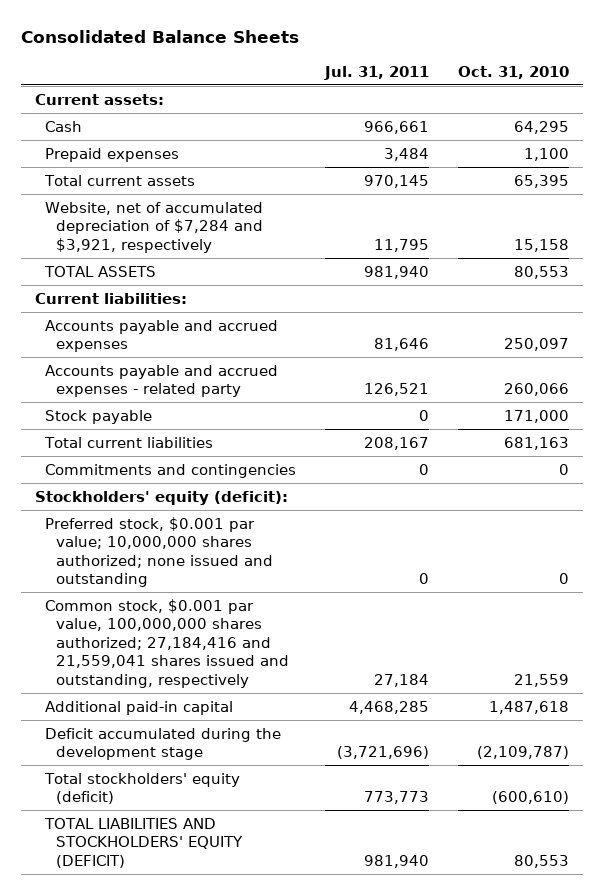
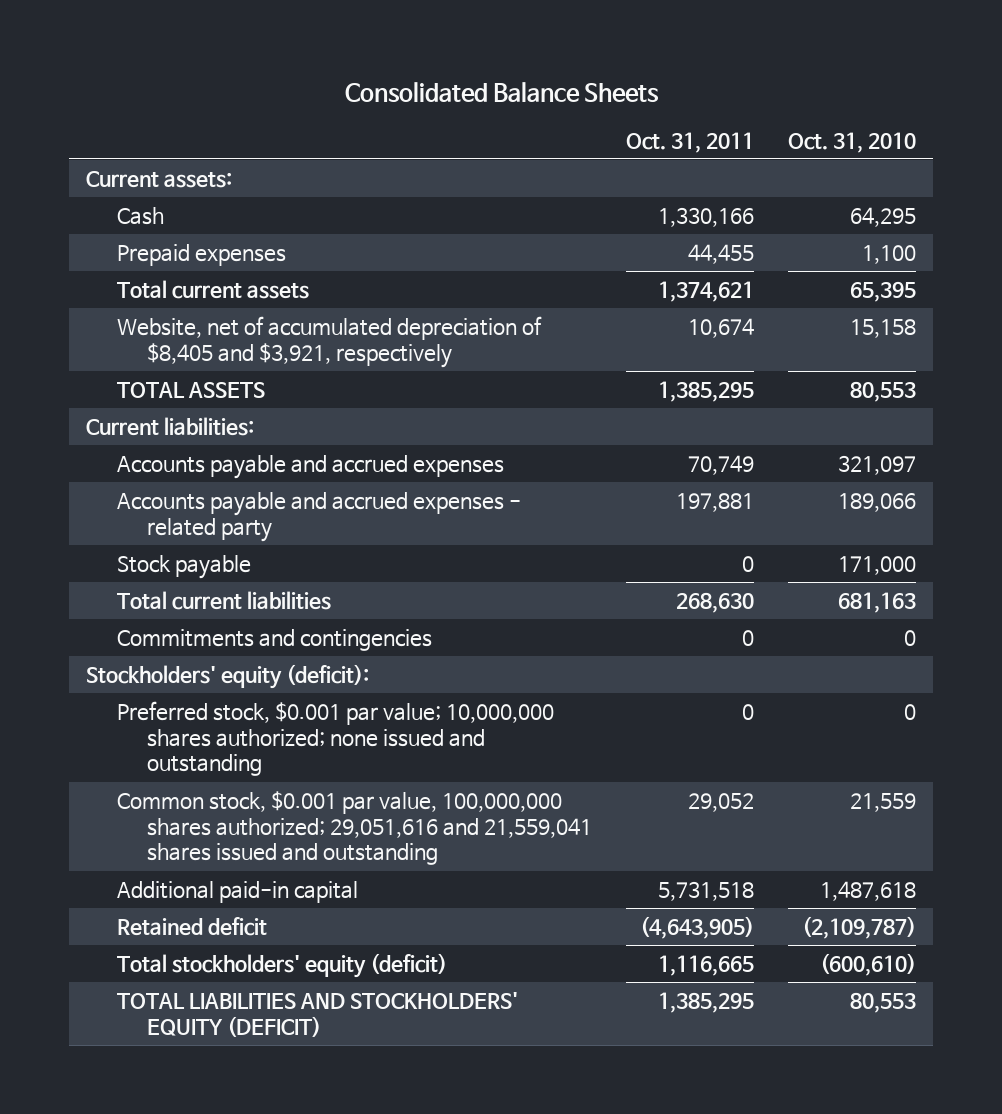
- | Jul. 31, 2011 | Oct. 31, 2010
+ | Oct. 31, 2011 | Oct. 31, 2010
- Website, net of accumulated depreciation of $7,284 and $3,921, respectively | 11,795 | 15,158
+ Website, net of accumulated depreciation of $8,405 and $3,921, respectively | 10,674 | 15,158
- Accounts payable and accrued expenses | 81,646 | 250,097
- Accounts payable and accrued expenses - related party | 126,521 | 260,066
+ Accounts payable and accrued expenses | 70,749 | 321,097
+ Accounts payable and accrued expenses - related party | 197,881 | 189,066
- Common stock, $0.001 par value, 100,000,000 shares authorized; 27,184,416 and 21,559,041 shares issued and outstanding, respectively | 27,184 | 21,559
+ Common stock, $0.001 par value, 100,000,000 shares authorized; 29,051,616 and 21,559,041 shares issued and outstanding | 29,052 | 21,559
- Deficit accumulated during the development stage | (3,721,696) | (2,109,787)
+ Retained deficit | (4,643,905) | (2,109,787)

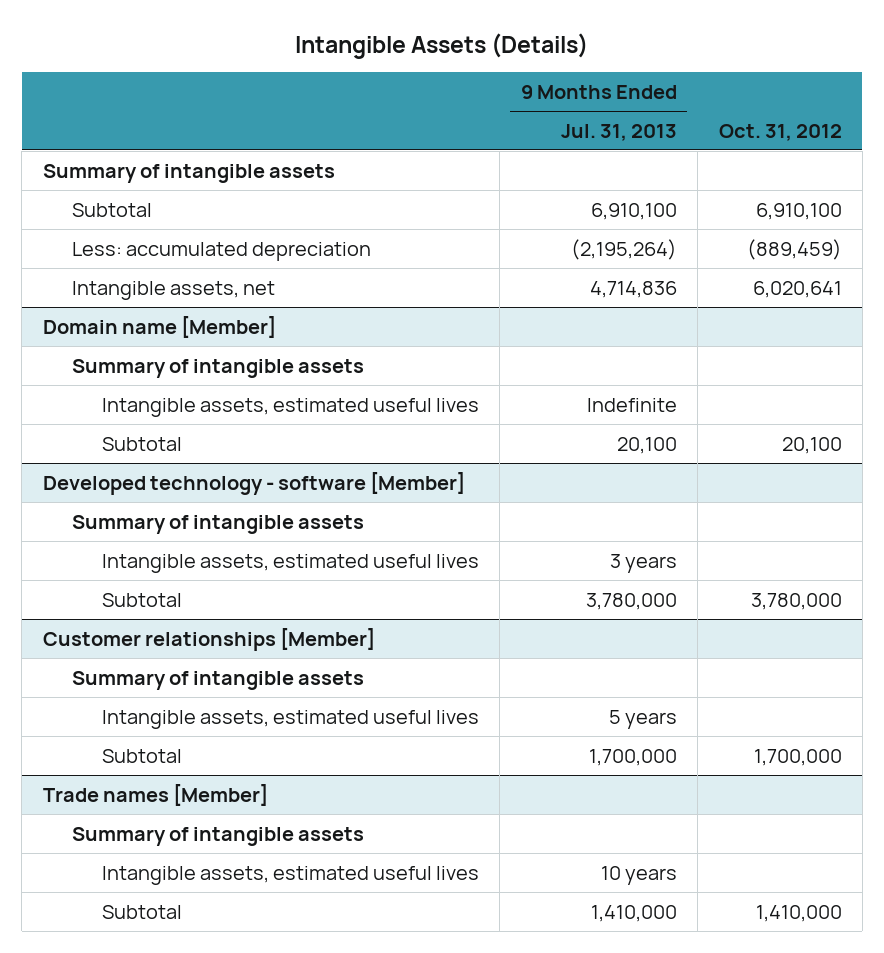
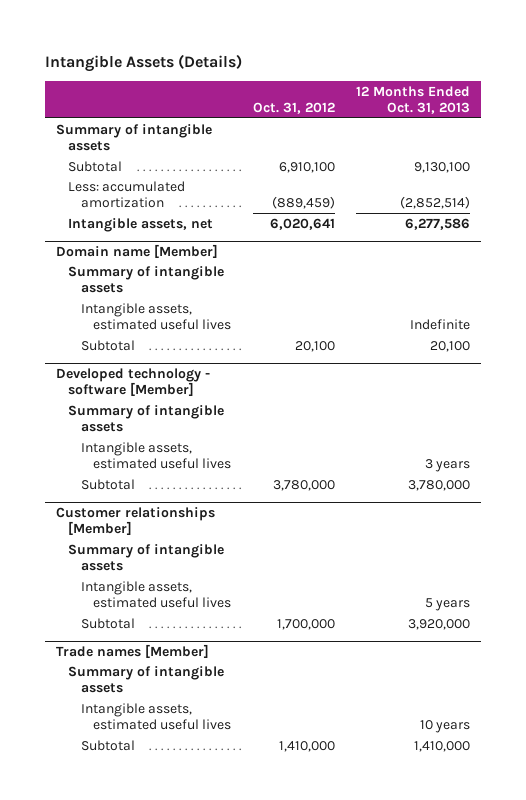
- | 9 Months Ended Jul. 31, 2013 | Oct. 31, 2012
+ | Oct. 31, 2012 | 12 Months Ended Oct. 31, 2013
- Less: accumulated depreciation | (2,195,264) | (889,459)
+ Less: accumulated amortization | (889,459) | (2,852,514)

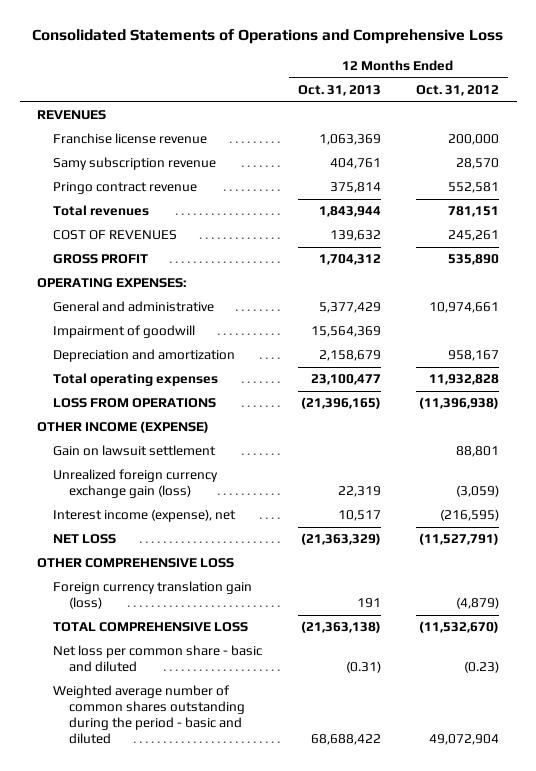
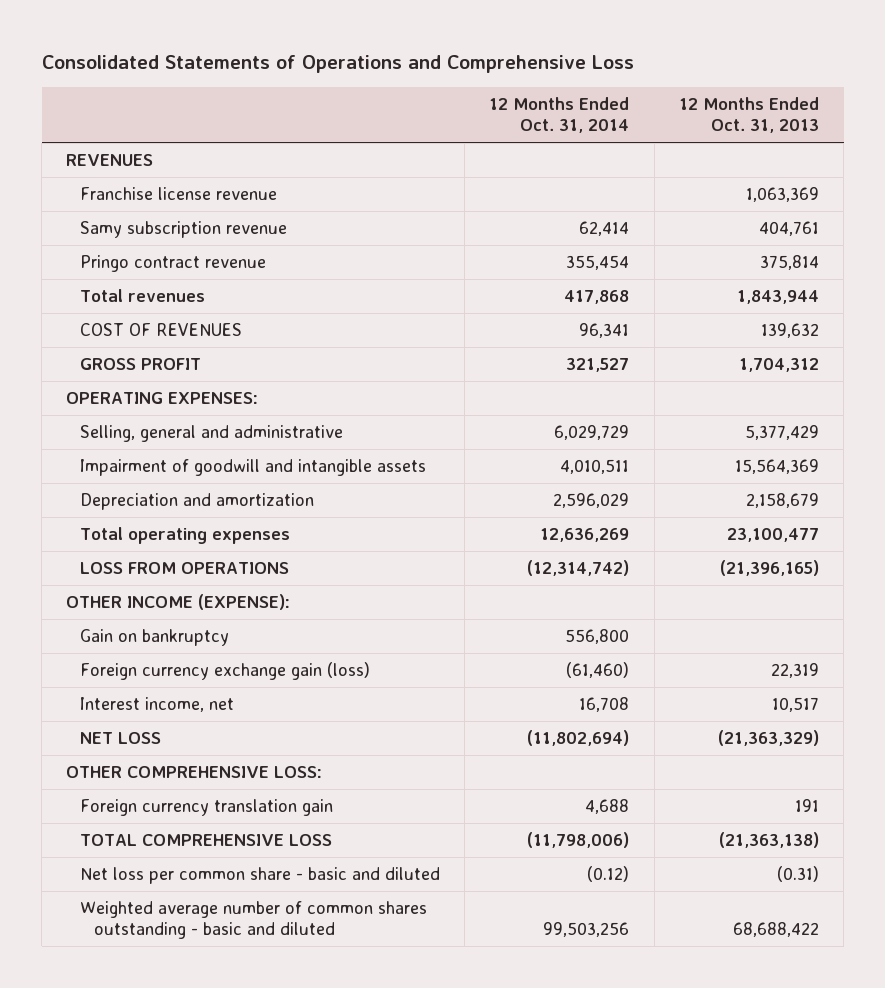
- | 12 Months Ended Oct. 31, 2013 | 12 Months Ended Oct. 31, 2012
+ | 12 Months Ended Oct. 31, 2014 | 12 Months Ended Oct. 31, 2013
- General and administrative | 5,377,429 | 10,974,661
- Impairment of goodwill | 15,564,369 |
+ Selling, general and administrative | 6,029,729 | 5,377,429
+ Impairment of goodwill and intangible assets | 4,010,511 | 15,564,369
- OTHER INCOME (EXPENSE)
- Gain on lawsuit settlement | | 88,801
- Unrealized foreign currency exchange gain (loss) | 22,319 | (3,059)
- Interest income (expense), net | 10,517 | (216,595)
+ OTHER INCOME (EXPENSE):
+ Gain on bankruptcy | 556,800 |
+ Foreign currency exchange gain (loss) | (61,460) | 22,319
+ Interest income, net | 16,708 | 10,517
- OTHER COMPREHENSIVE LOSS
- Foreign currency translation gain (loss) | 191 | (4,879)
+ OTHER COMPREHENSIVE LOSS:
+ Foreign currency translation gain | 4,688 | 191
- Weighted average number of common shares outstanding during the period - basic and diluted | 68,688,422 | 49,072,904
+ Weighted average number of common shares outstanding - basic and diluted | 99,503,256 | 68,688,422

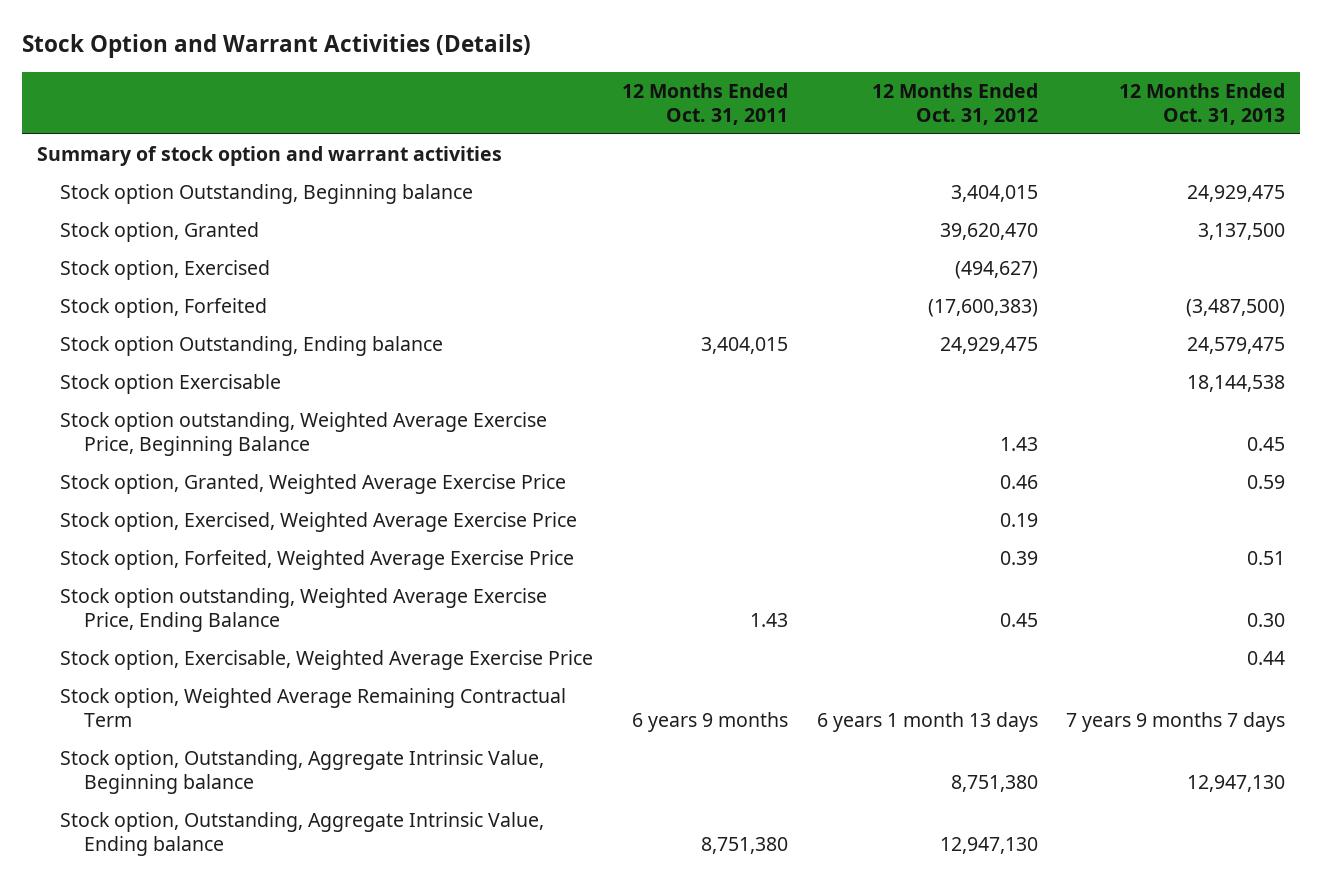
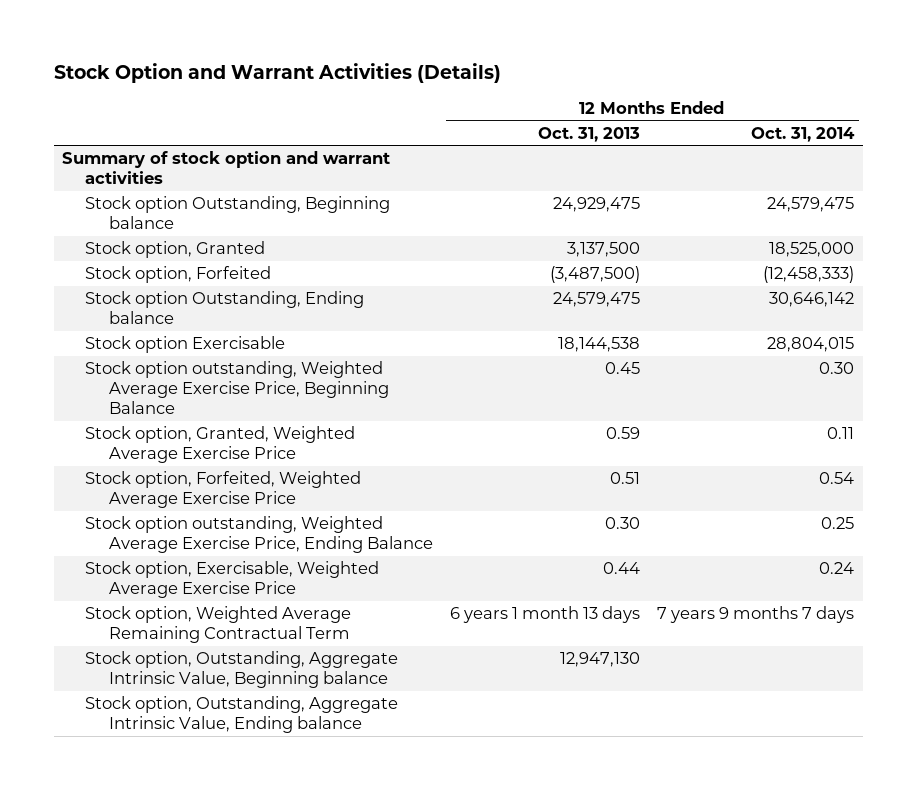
- | 12 Months Ended Oct. 31, 2011 | 12 Months Ended Oct. 31, 2012 | 12 Months Ended Oct. 31, 2013
+ | 12 Months Ended Oct. 31, 2013 | 12 Months Ended Oct. 31, 2014
- Stock option, Exercised | | (494,627) |
- Stock option, Exercised, Weighted Average Exercise Price | | 0.19 |
- Stock option, Weighted Average Remaining Contractual Term | 6 years 9 months | 6 years 1 month 13 days | 7 years 9 months 7 days
+ Stock option, Weighted Average Remaining Contractual Term | 6 years 1 month 13 days | 7 years 9 months 7 days

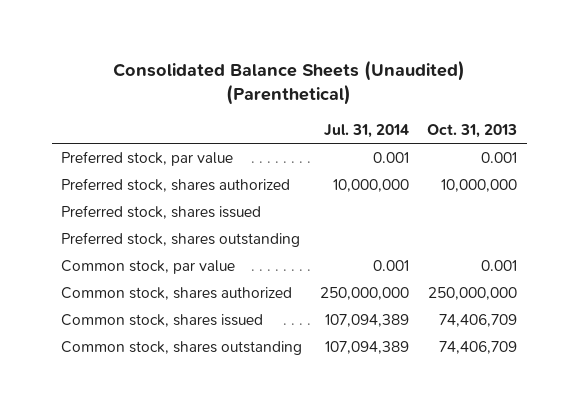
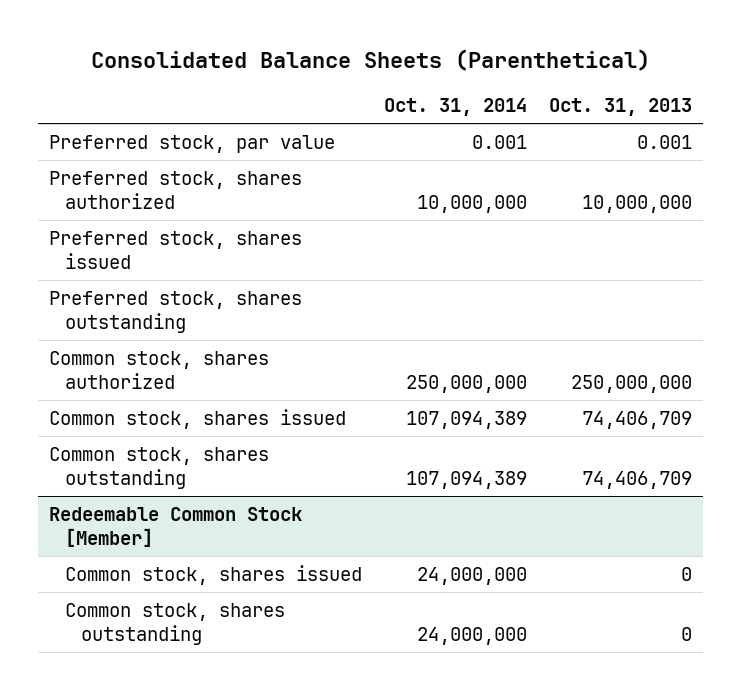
- Consolidated Balance Sheets (Unaudited) (Parenthetical)
+ Consolidated Balance Sheets (Parenthetical)
- | Jul. 31, 2014 | Oct. 31, 2013
+ | Oct. 31, 2014 | Oct. 31, 2013
- Common stock, par value | 0.001 | 0.001
+ Redeemable Common Stock [Member]
+ Common stock, shares issued | 24,000,000 | 0
+ Common stock, shares outstanding | 24,000,000 | 0

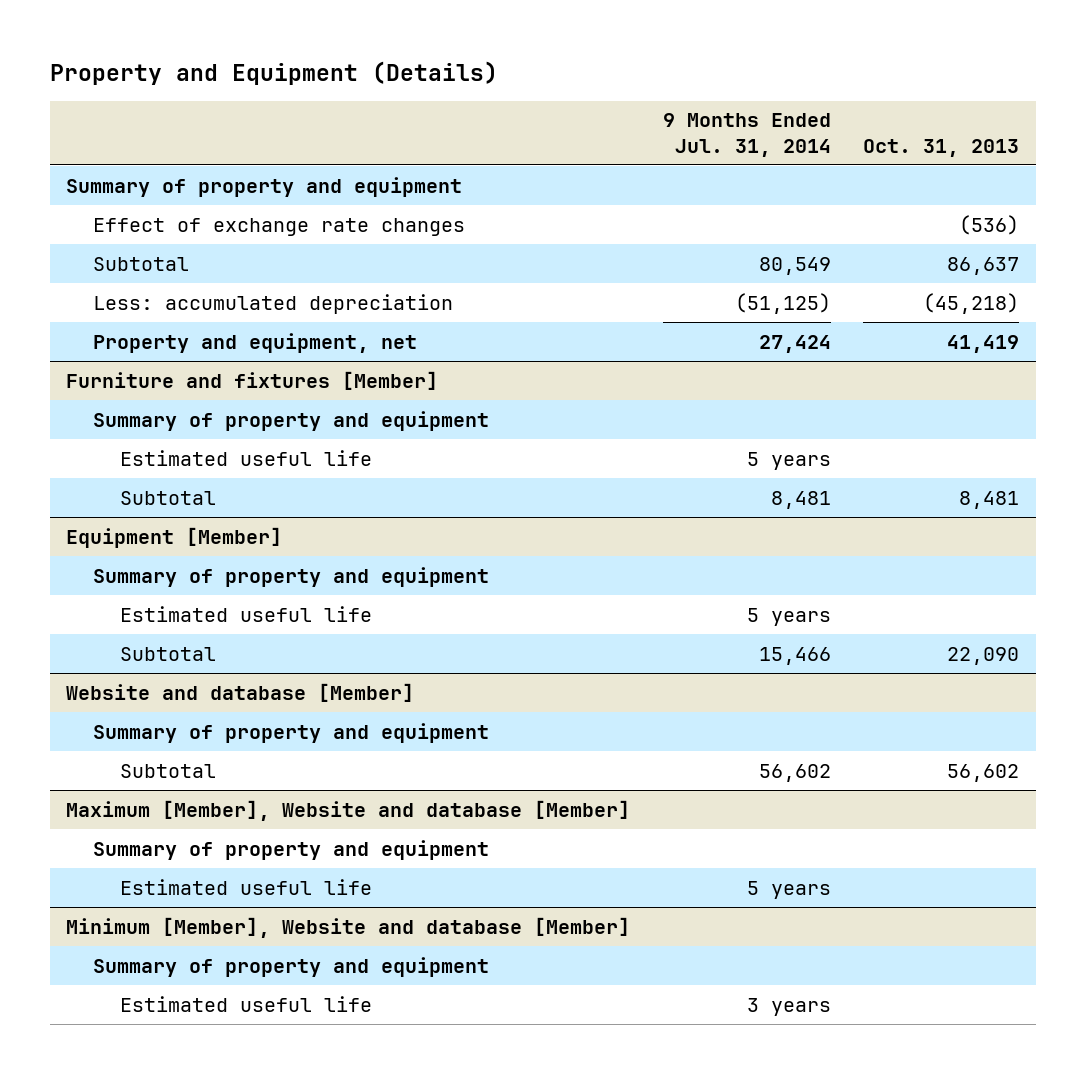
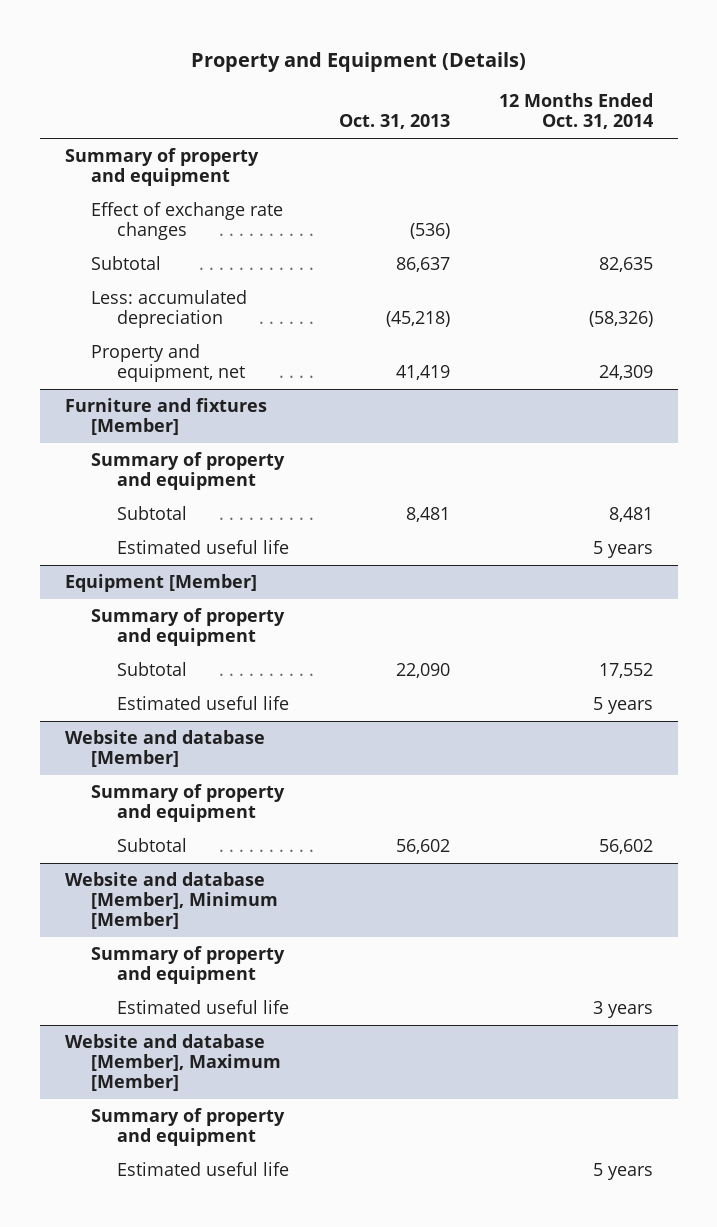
- | 9 Months Ended Jul. 31, 2014 | Oct. 31, 2013
+ | Oct. 31, 2013 | 12 Months Ended Oct. 31, 2014
@ Furniture and fixtures [Member]
moved down: Estimated useful life | | 5 years
@ Equipment [Member]
moved down: Estimated useful life | | 5 years
- Maximum [Member], Website and database [Member]
+ Website and database [Member], Minimum [Member]
- Minimum [Member], Website and database [Member]
+ Website and database [Member], Maximum [Member]

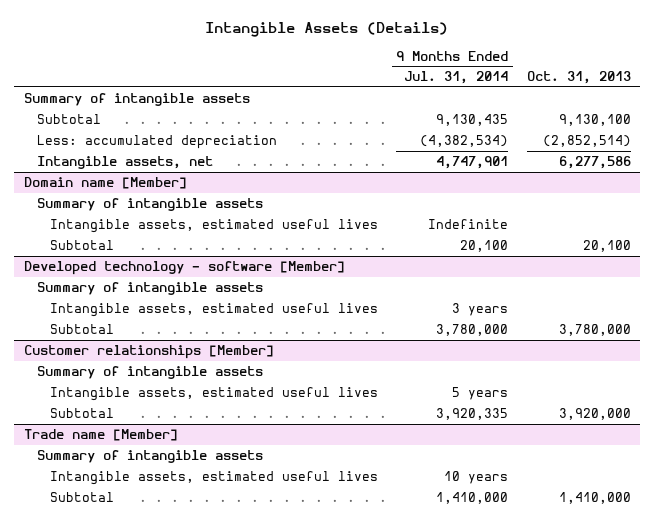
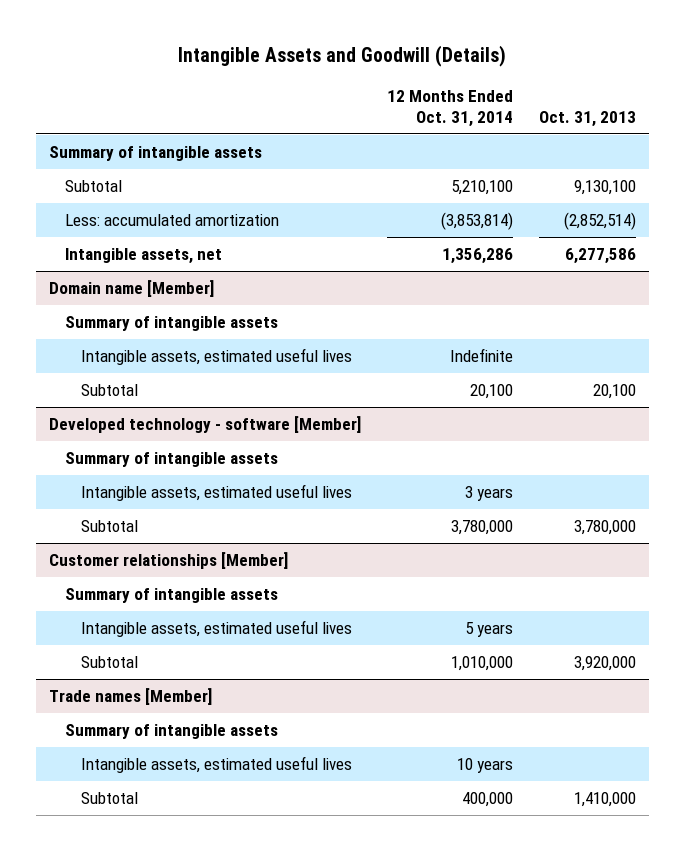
- Intangible Assets (Details)
+ Intangible Assets and Goodwill (Details)
- | 9 Months Ended Jul. 31, 2014 | Oct. 31, 2013
+ | 12 Months Ended Oct. 31, 2014 | Oct. 31, 2013
- Less: accumulated depreciation | (4,382,534) | (2,852,514)
+ Less: accumulated amortization | (3,853,814) | (2,852,514)
- Trade name [Member]
+ Trade names [Member]

